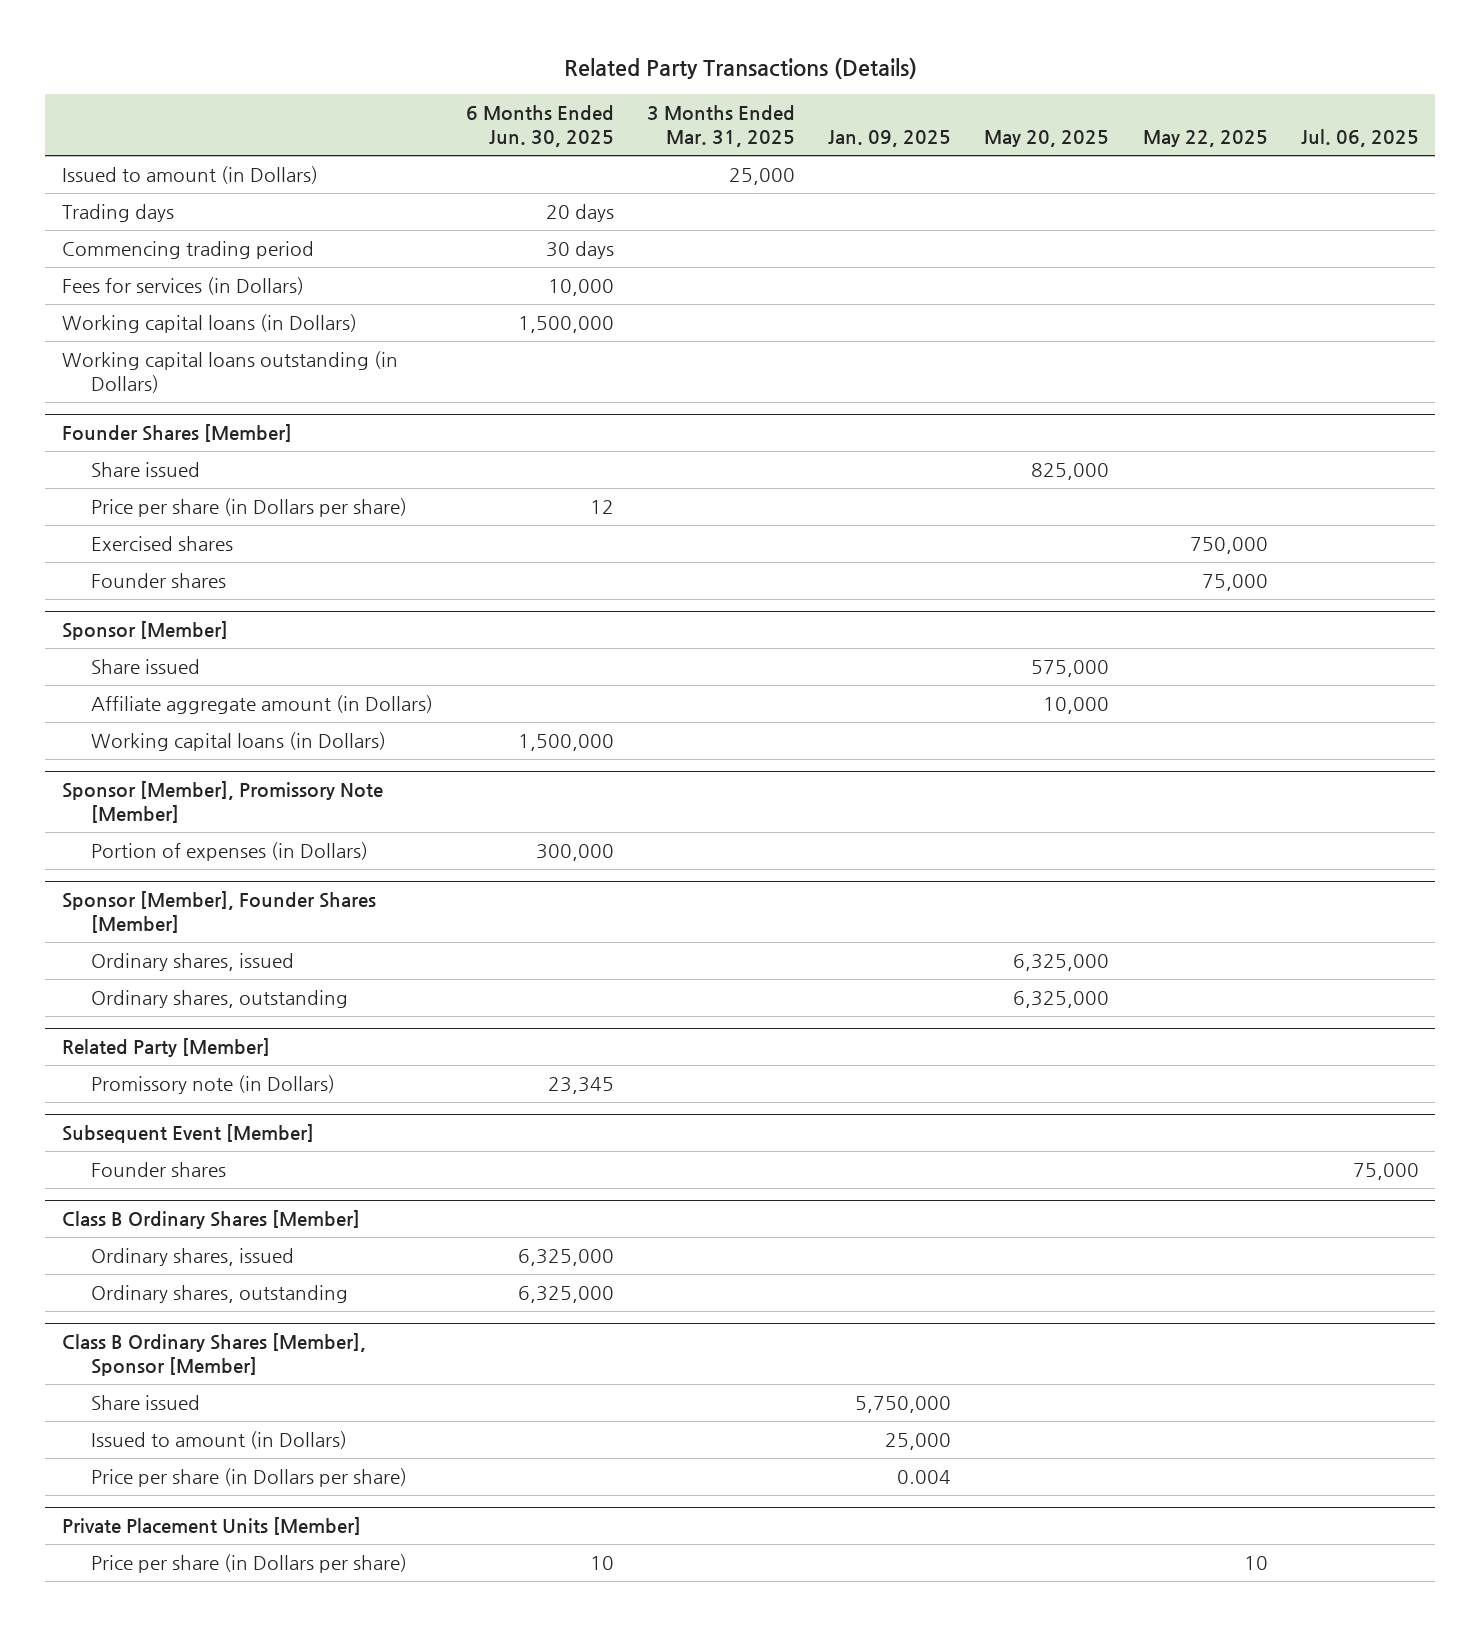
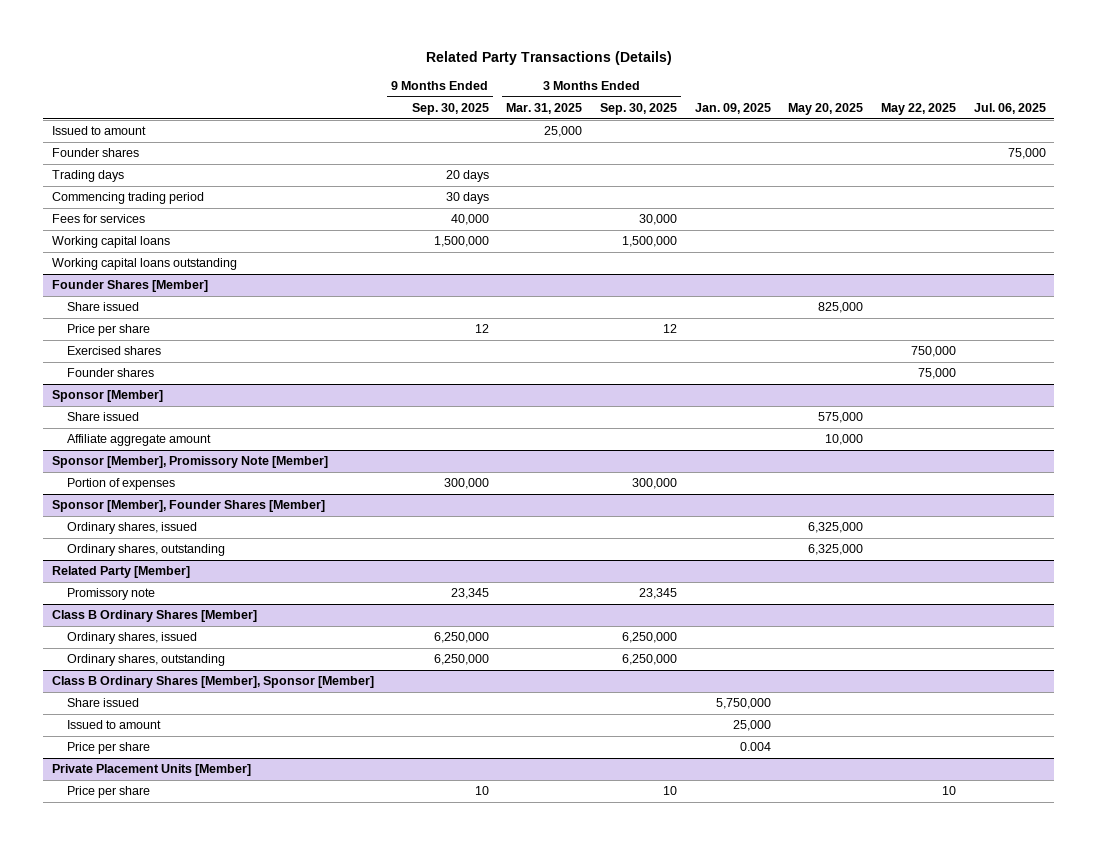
- | 6 Months Ended Jun. 30, 2025 | 3 Months Ended Mar. 31, 2025 | Jan. 09, 2025 | May 20, 2025 | May 22, 2025 | Jul. 06, 2025
+ | 9 Months Ended Sep. 30, 2025 | 3 Months Ended Mar. 31, 2025 | 3 Months Ended Sep. 30, 2025 | Jan. 09, 2025 | May 20, 2025 | May 22, 2025 | Jul. 06, 2025
- Issued to amount (in Dollars) | | 25,000 | | | |
+ Issued to amount | | 25,000 | | | | |
+ Founder shares | | | | | | | 75,000
- Fees for services (in Dollars) | 10,000 | | | | |
- Working capital loans (in Dollars) | 1,500,000 | | | | |
- Working capital loans outstanding (in Dollars)
+ Fees for services | 40,000 | | 30,000 | | | |
+ Working capital loans | 1,500,000 | | 1,500,000 | | | |
+ Working capital loans outstanding
@ Founder Shares [Member]
- Price per share (in Dollars per share) | 12 | | | | |
+ Price per share | 12 | | 12 | | | |
@ Sponsor [Member]
- Affiliate aggregate amount (in Dollars) | | | | 10,000 | |
- Working capital loans (in Dollars) | 1,500,000 | | | | |
+ Affiliate aggregate amount | | | | | 10,000 | |
@ Sponsor [Member], Promissory Note [Member]
- Portion of expenses (in Dollars) | 300,000 | | | | |
+ Portion of expenses | 300,000 | | 300,000 | | | |
@ Related Party [Member]
- Promissory note (in Dollars) | 23,345 | | | | |
- Subsequent Event [Member]
- Founder shares | | | | | | 75,000
@ Related Party [Member]
+ Promissory note | 23,345 | | 23,345 | | | |
@ Class B Ordinary Shares [Member], Sponsor [Member]
- Issued to amount (in Dollars) | | | 25,000 | | |
- Price per share (in Dollars per share) | | | 0.004 | | |
+ Issued to amount | | | | 25,000 | | |
+ Price per share | | | | 0.004 | | |
@ Private Placement Units [Member]
- Price per share (in Dollars per share) | 10 | | | | 10 |
+ Price per share | 10 | | 10 | | | 10 |

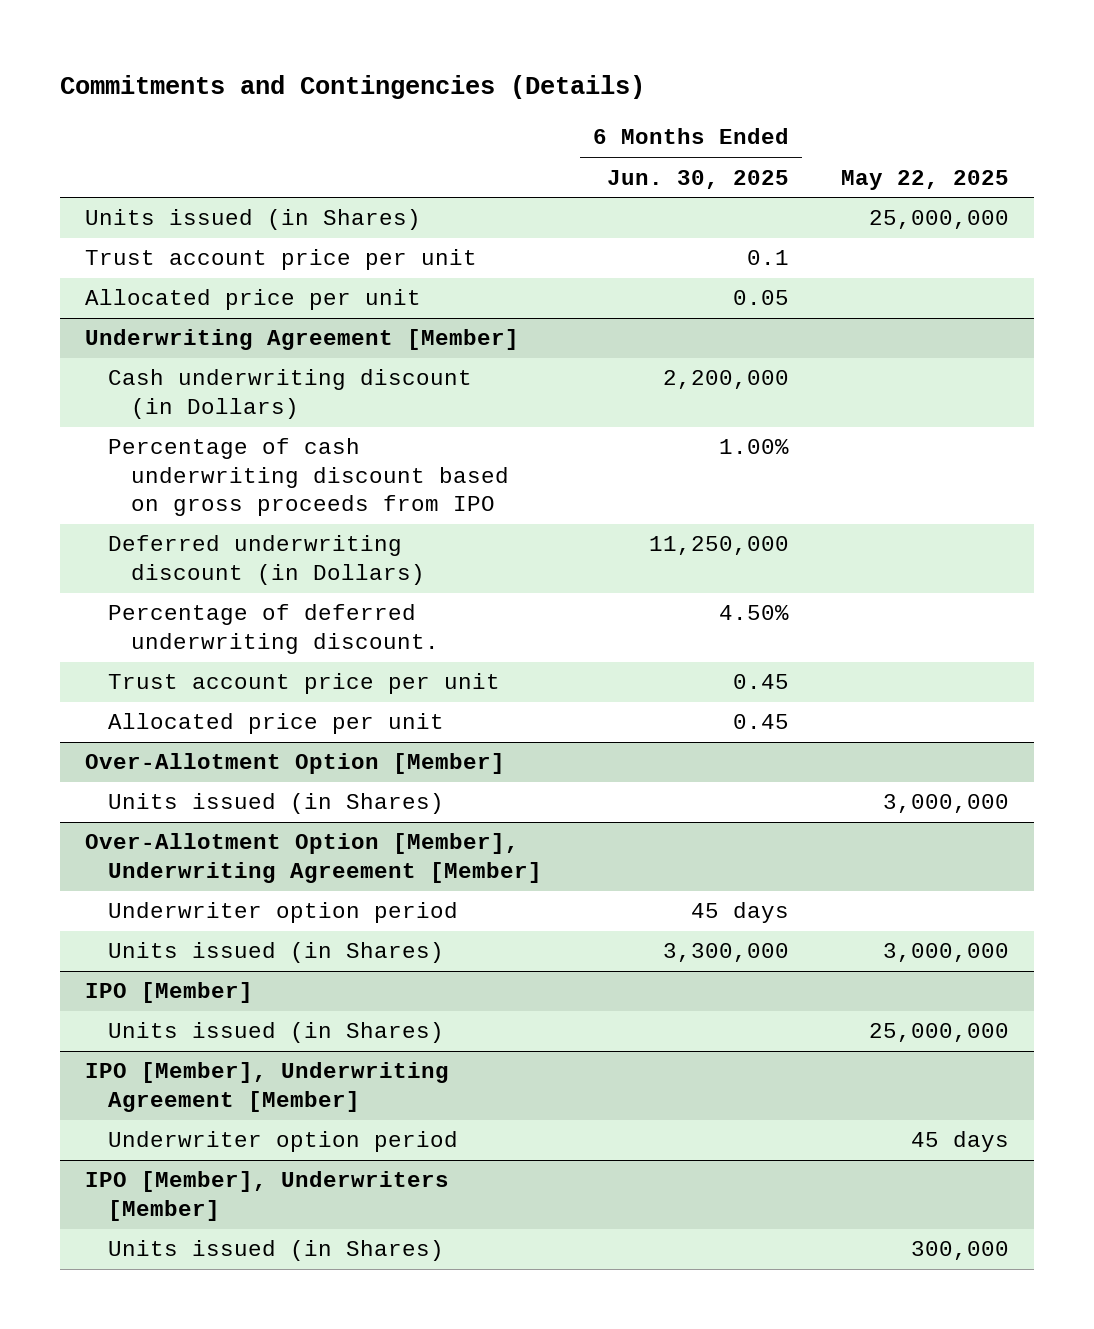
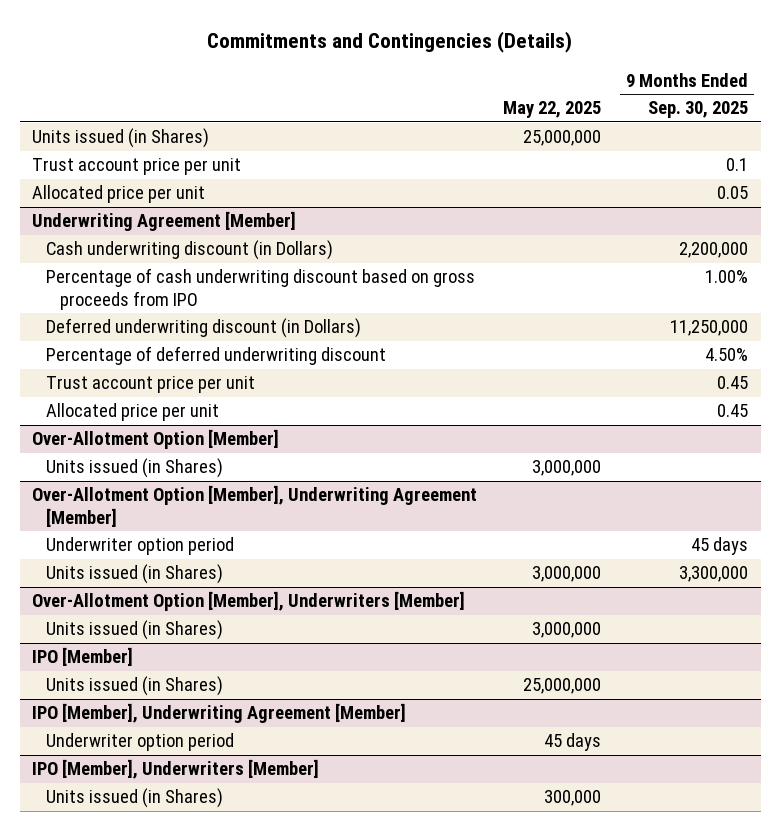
- | 6 Months Ended Jun. 30, 2025 | May 22, 2025
+ | May 22, 2025 | 9 Months Ended Sep. 30, 2025
@ Underwriting Agreement [Member]
- Percentage of deferred underwriting discount. | 4.50% |
+ Percentage of deferred underwriting discount | | 4.50%
+ Over-Allotment Option [Member], Underwriters [Member]
+ Units issued (in Shares) | 3,000,000 |

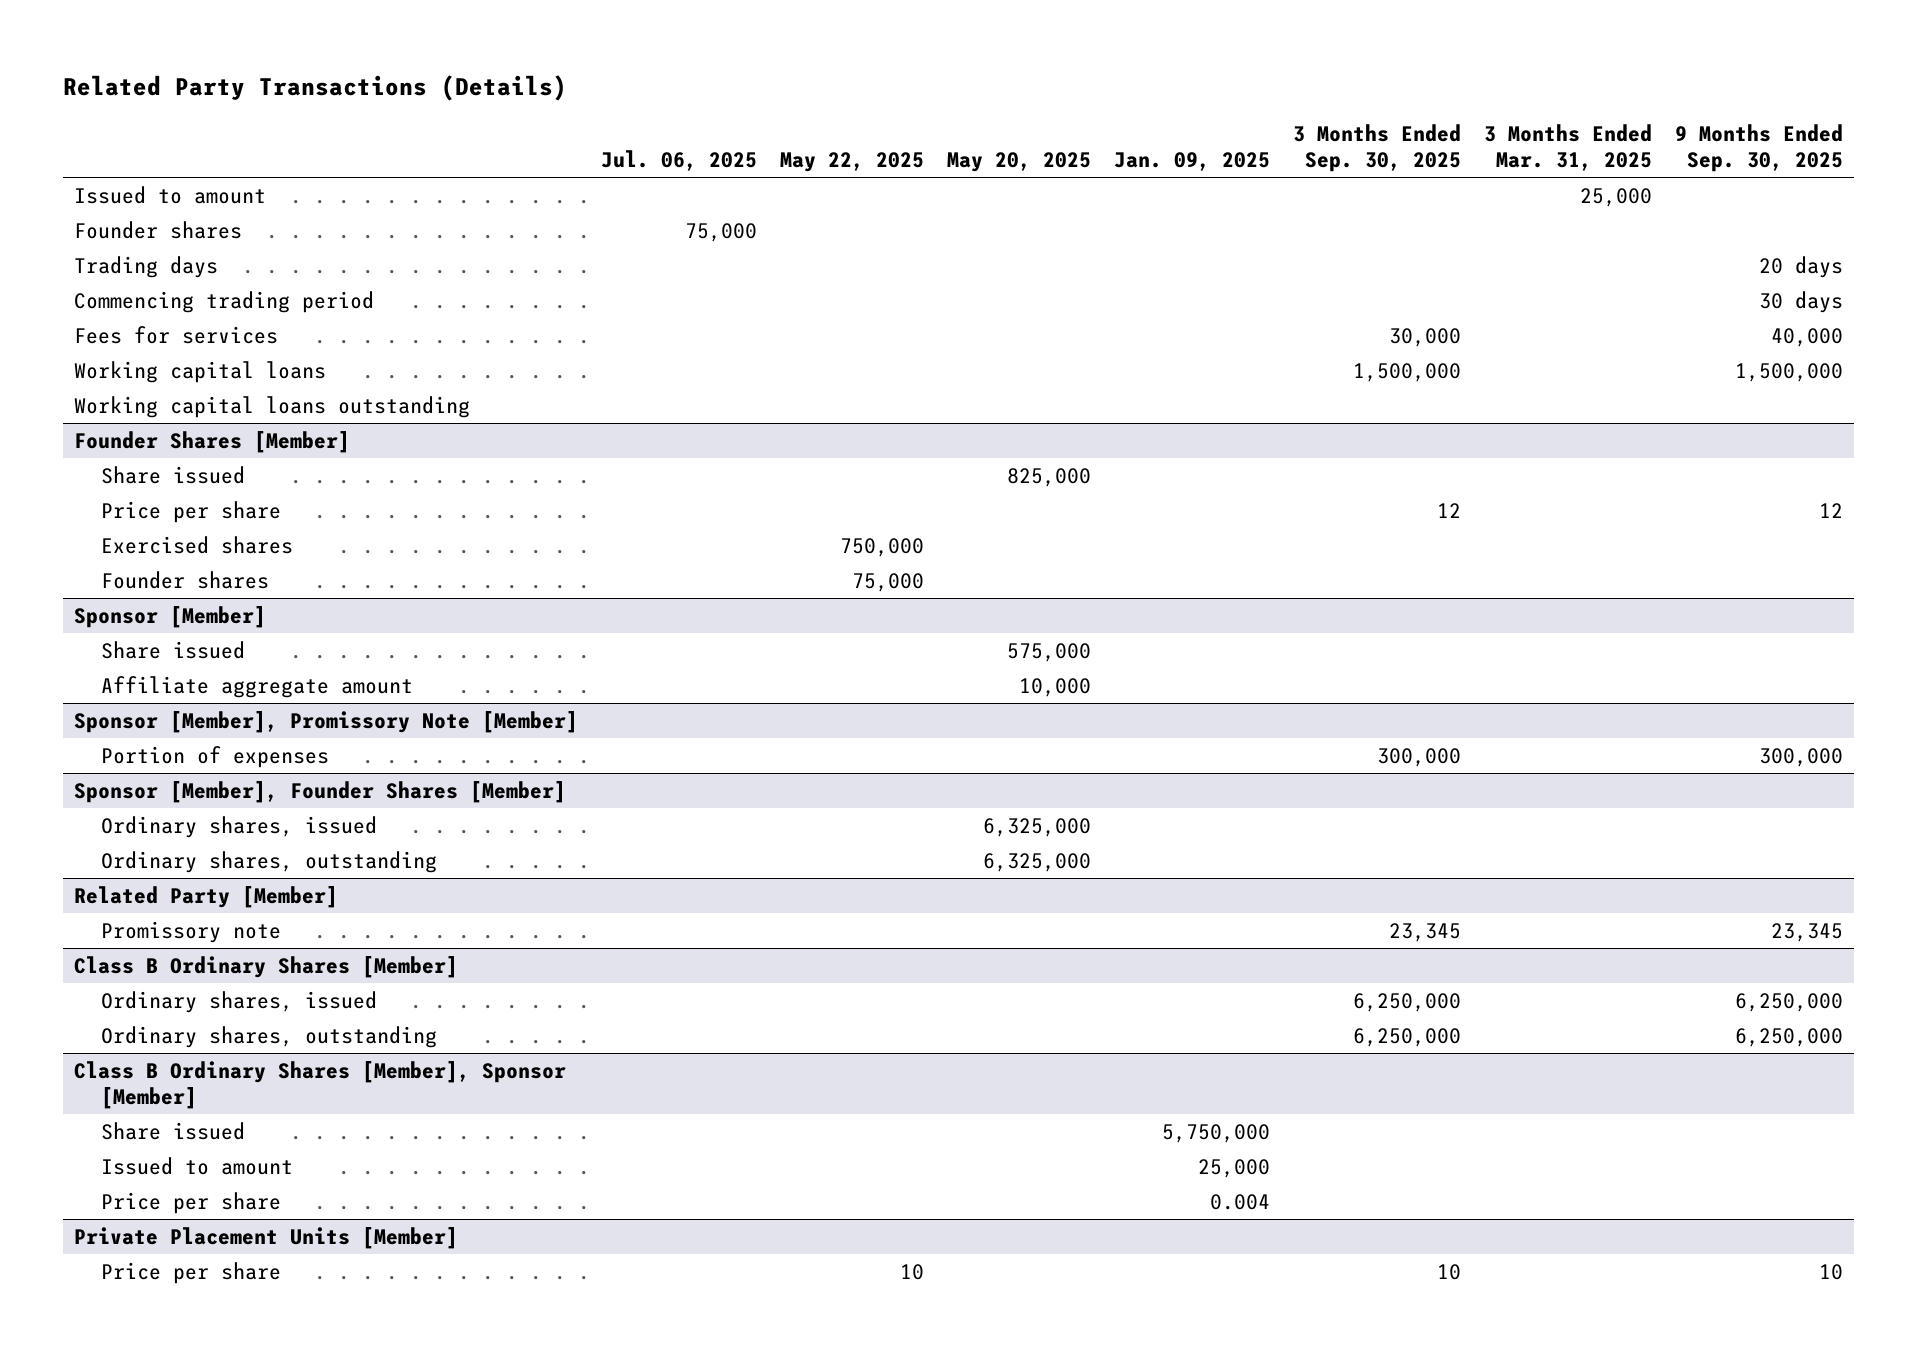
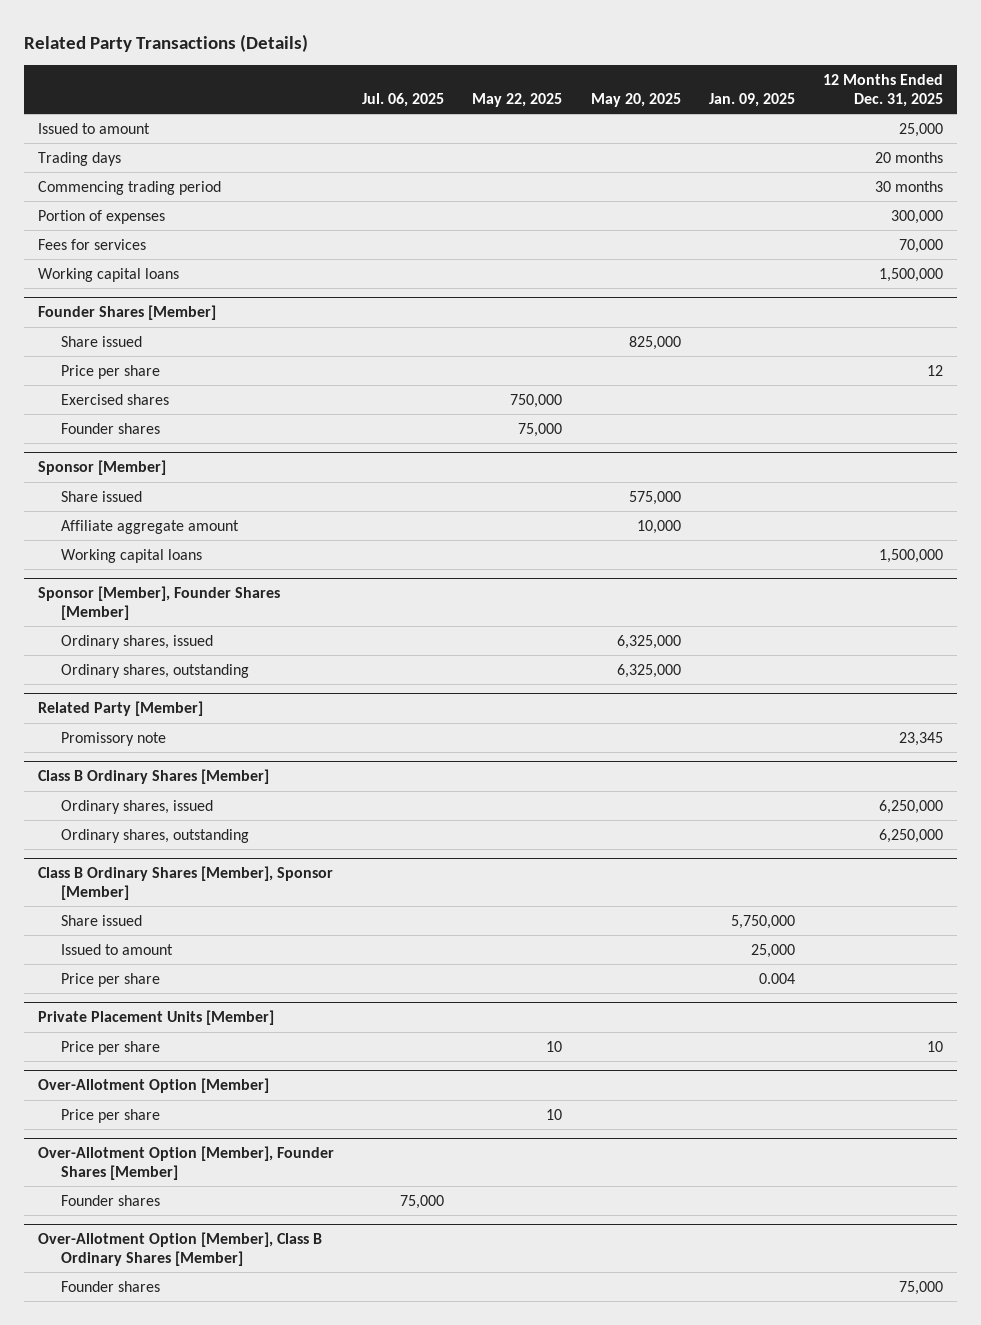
- | Jul. 06, 2025 | May 22, 2025 | May 20, 2025 | Jan. 09, 2025 | 3 Months Ended Sep. 30, 2025 | 3 Months Ended Mar. 31, 2025 | 9 Months Ended Sep. 30, 2025
+ | Jul. 06, 2025 | May 22, 2025 | May 20, 2025 | Jan. 09, 2025 | 12 Months Ended Dec. 31, 2025
- Founder shares | 75,000 | | | | | |
+ Portion of expenses | | | | | 300,000
- Working capital loans outstanding
- Sponsor [Member], Promissory Note [Member]
- Portion of expenses | | | | | 300,000 | | 300,000
@ Sponsor [Member]
+ Working capital loans | | | | | 1,500,000
+ Over-Allotment Option [Member]
+ Price per share | | 10 | | |
+ Over-Allotment Option [Member], Founder Shares [Member]
+ Founder shares | 75,000 | | | |
+ Over-Allotment Option [Member], Class B Ordinary Shares [Member]
+ Founder shares | | | | | 75,000

